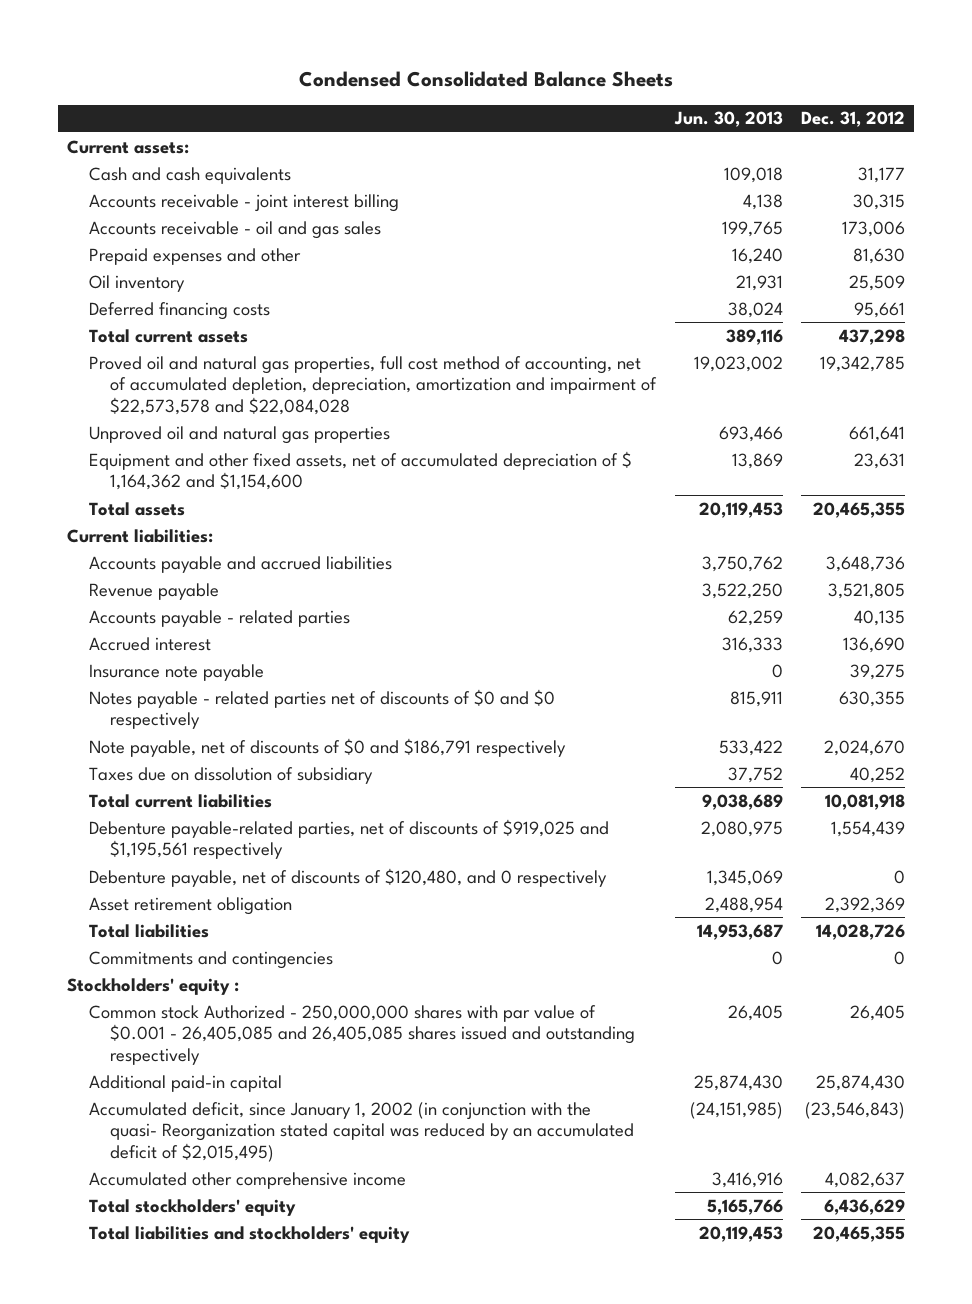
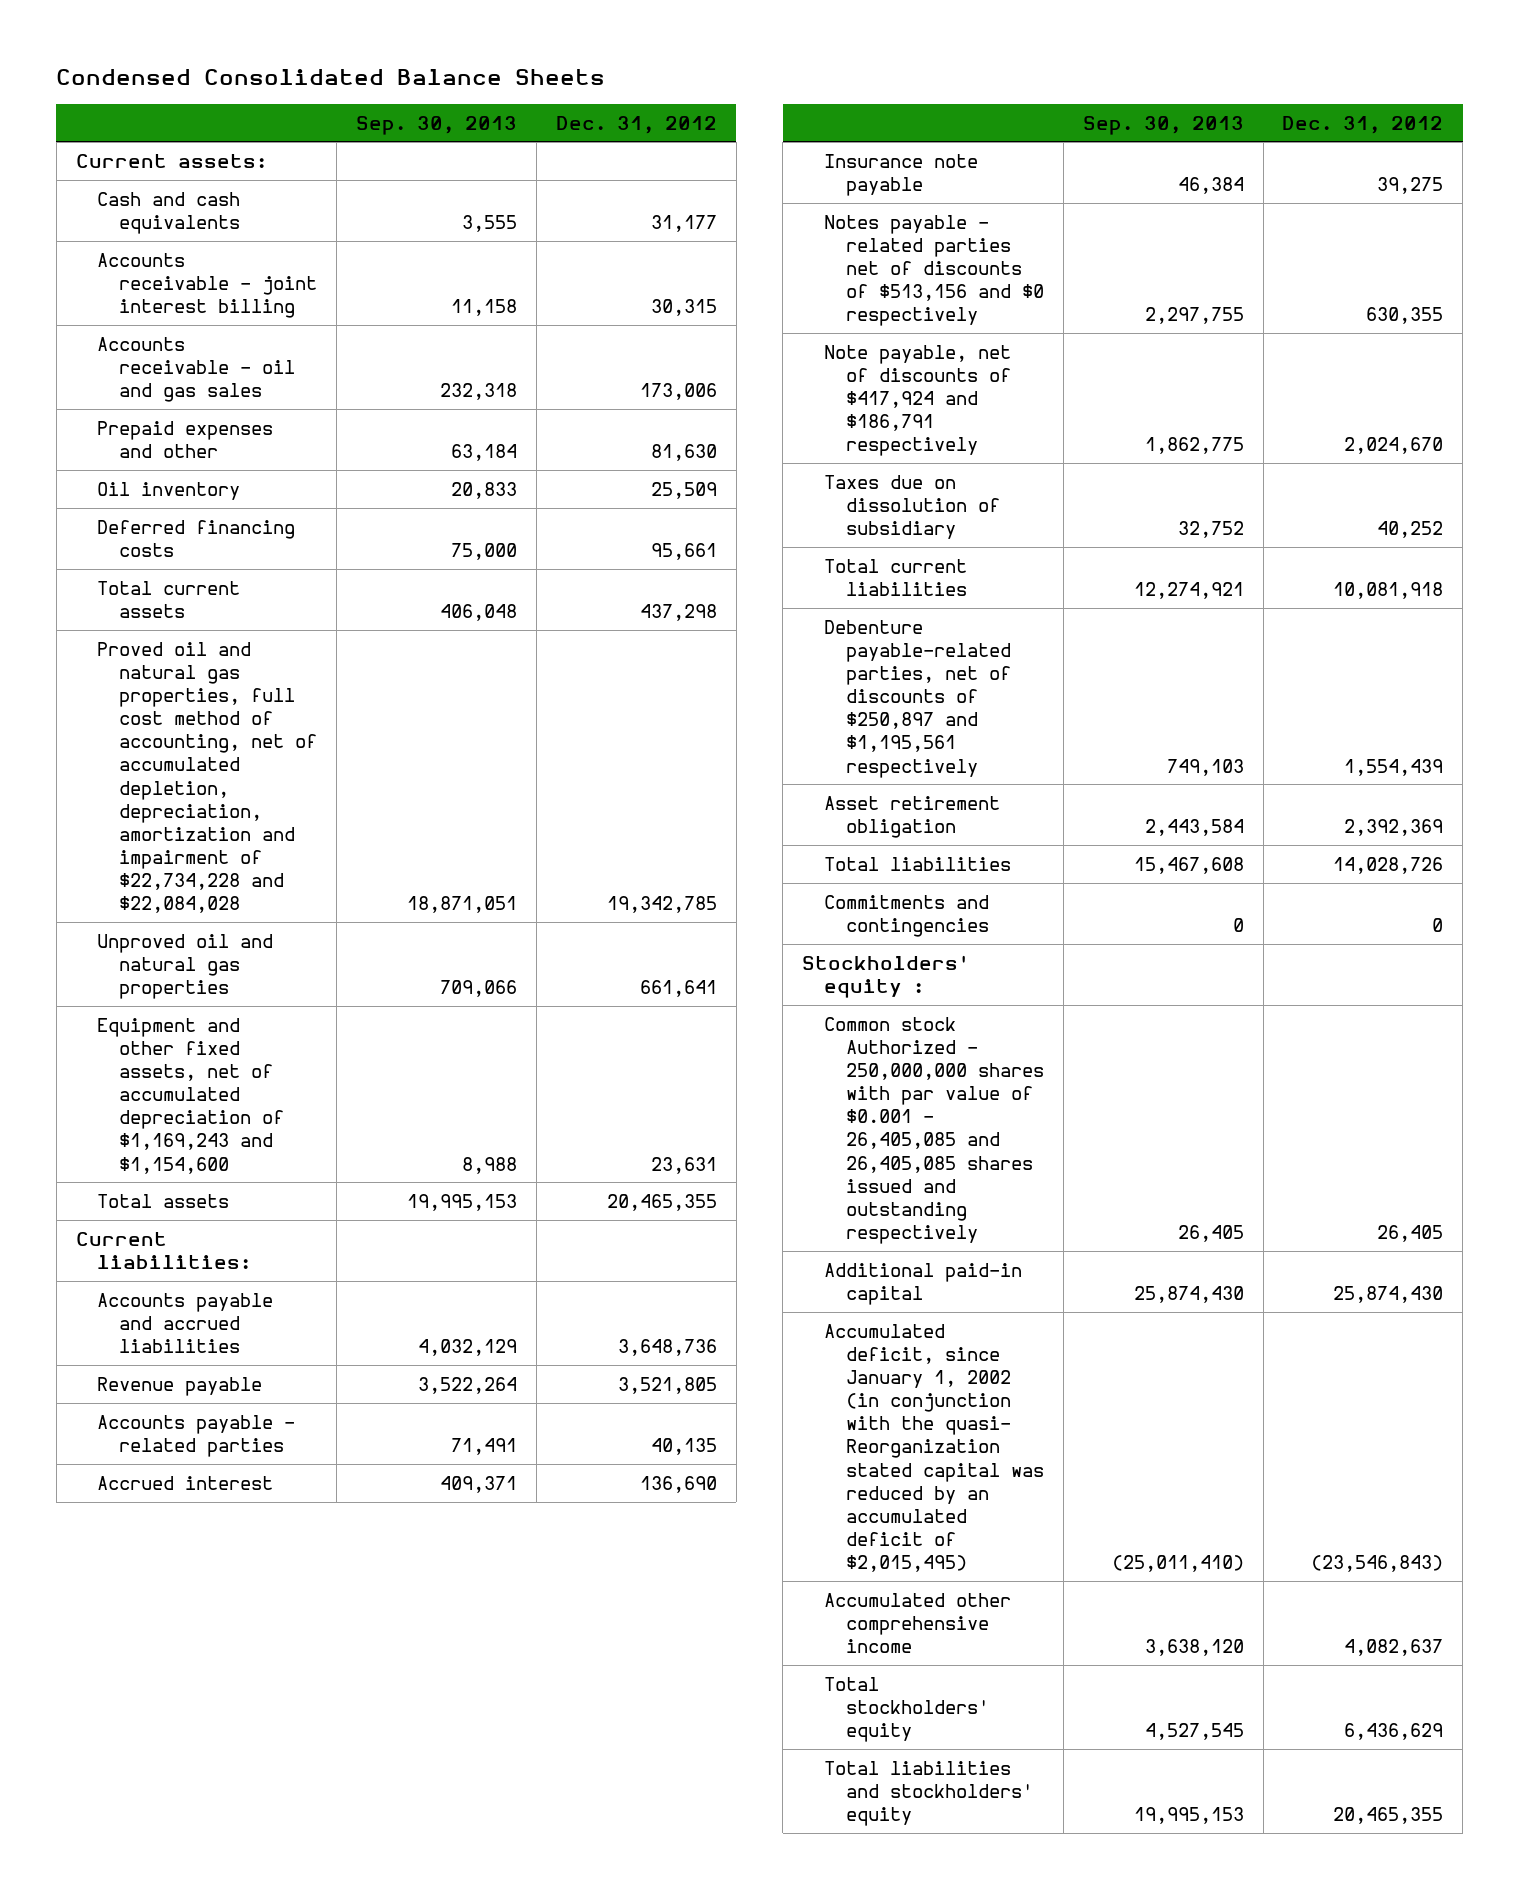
- | Jun. 30, 2013 | Dec. 31, 2012
+ | Sep. 30, 2013 | Dec. 31, 2012
- Proved oil and natural gas properties, full cost method of accounting, net of accumulated depletion, depreciation, amortization and impairment of $22,573,578 and $22,084,028 | 19,023,002 | 19,342,785
+ Proved oil and natural gas properties, full cost method of accounting, net of accumulated depletion, depreciation, amortization and impairment of $22,734,228 and $22,084,028 | 18,871,051 | 19,342,785
- Equipment and other fixed assets, net of accumulated depreciation of $ 1,164,362 and $1,154,600 | 13,869 | 23,631
+ Equipment and other fixed assets, net of accumulated depreciation of $1,169,243 and $1,154,600 | 8,988 | 23,631
- Notes payable - related parties net of discounts of $0 and $0 respectively | 815,911 | 630,355
- Note payable, net of discounts of $0 and $186,791 respectively | 533,422 | 2,024,670
+ Notes payable - related parties net of discounts of $513,156 and $0 respectively | 2,297,755 | 630,355
+ Note payable, net of discounts of $417,924 and $186,791 respectively | 1,862,775 | 2,024,670
- Debenture payable-related parties, net of discounts of $919,025 and $1,195,561 respectively | 2,080,975 | 1,554,439
- Debenture payable, net of discounts of $120,480, and 0 respectively | 1,345,069 | 0
+ Debenture payable-related parties, net of discounts of $250,897 and $1,195,561 respectively | 749,103 | 1,554,439

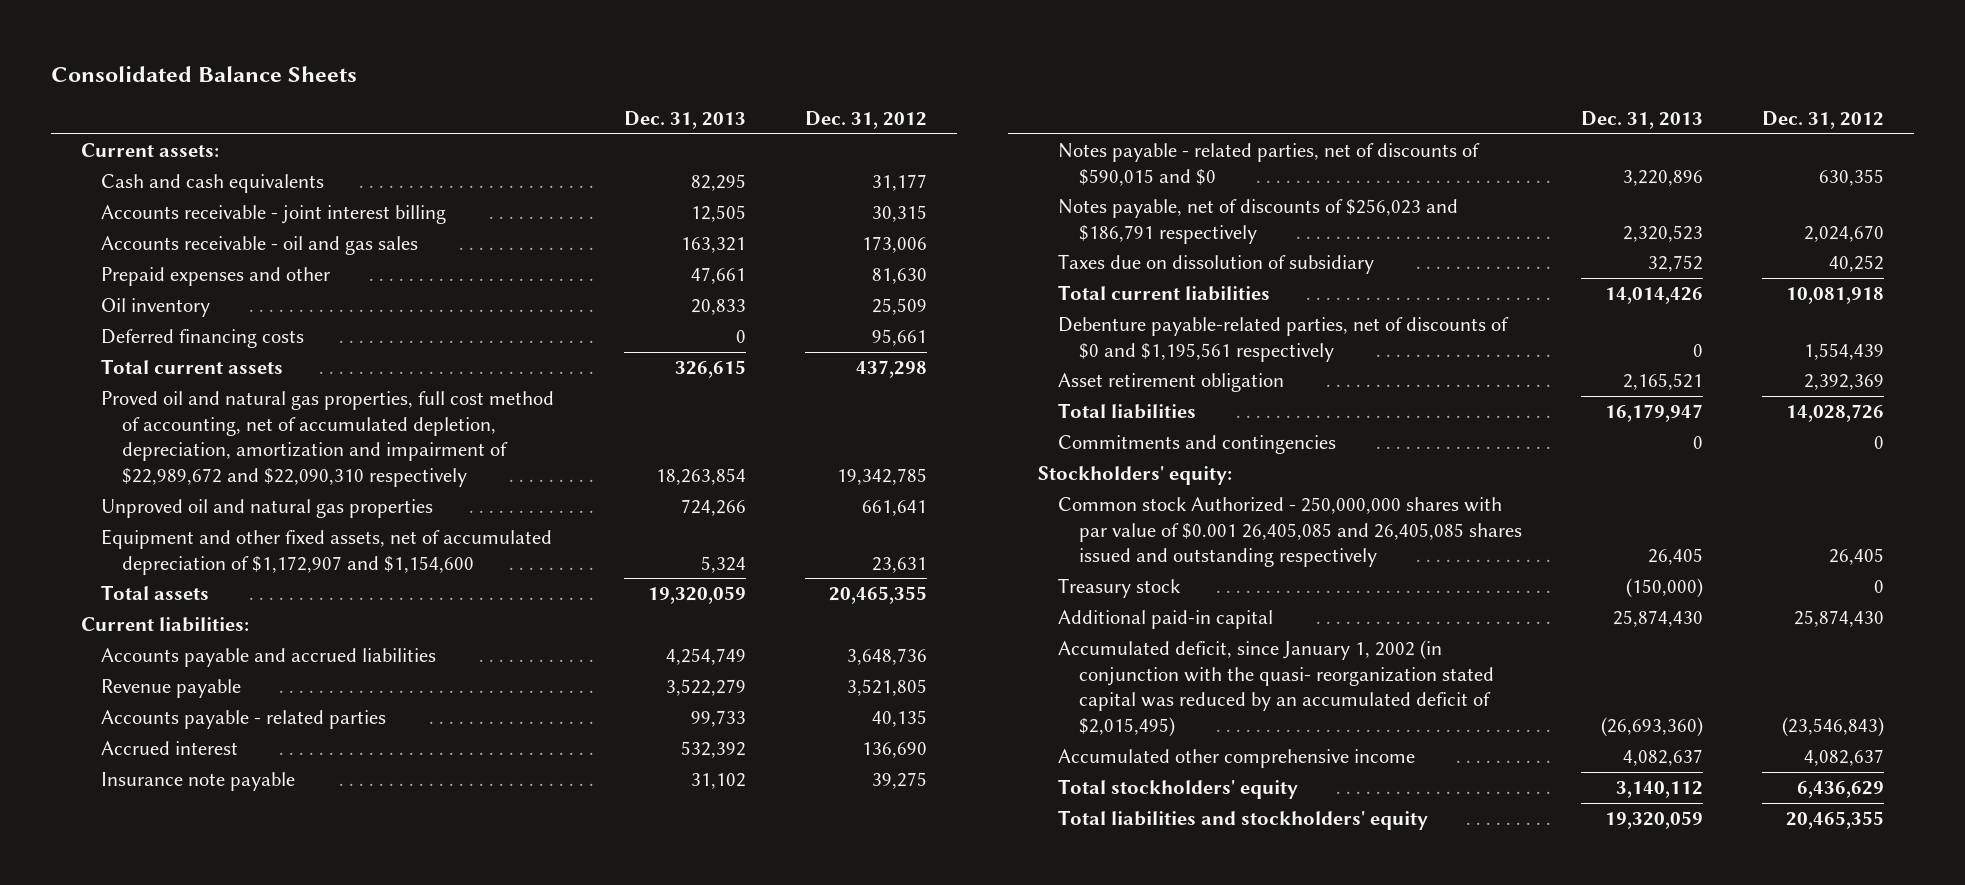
- Condensed Consolidated Balance Sheets
+ Consolidated Balance Sheets
- | Sep. 30, 2013 | Dec. 31, 2012
+ | Dec. 31, 2013 | Dec. 31, 2012
- Proved oil and natural gas properties, full cost method of accounting, net of accumulated depletion, depreciation, amortization and impairment of $22,734,228 and $22,084,028 | 18,871,051 | 19,342,785
+ Proved oil and natural gas properties, full cost method of accounting, net of accumulated depletion, depreciation, amortization and impairment of $22,989,672 and $22,090,310 respectively | 18,263,854 | 19,342,785
- Equipment and other fixed assets, net of accumulated depreciation of $1,169,243 and $1,154,600 | 8,988 | 23,631
+ Equipment and other fixed assets, net of accumulated depreciation of $1,172,907 and $1,154,600 | 5,324 | 23,631
- Notes payable - related parties net of discounts of $513,156 and $0 respectively | 2,297,755 | 630,355
- Note payable, net of discounts of $417,924 and $186,791 respectively | 1,862,775 | 2,024,670
+ Notes payable - related parties, net of discounts of $590,015 and $0 | 3,220,896 | 630,355
+ Notes payable, net of discounts of $256,023 and $186,791 respectively | 2,320,523 | 2,024,670
- Debenture payable-related parties, net of discounts of $250,897 and $1,195,561 respectively | 749,103 | 1,554,439
+ Debenture payable-related parties, net of discounts of $0 and $1,195,561 respectively | 0 | 1,554,439
- Stockholders' equity :
- Common stock Authorized - 250,000,000 shares with par value of $0.001 - 26,405,085 and 26,405,085 shares issued and outstanding respectively | 26,405 | 26,405
+ Stockholders' equity:
+ Common stock Authorized - 250,000,000 shares with par value of $0.001 26,405,085 and 26,405,085 shares issued and outstanding respectively | 26,405 | 26,405
+ Treasury stock | (150,000) | 0
- Accumulated deficit, since January 1, 2002 (in conjunction with the quasi- Reorganization stated capital was reduced by an accumulated deficit of $2,015,495) | (25,011,410) | (23,546,843)
+ Accumulated deficit, since January 1, 2002 (in conjunction with the quasi- reorganization stated capital was reduced by an accumulated deficit of $2,015,495) | (26,693,360) | (23,546,843)

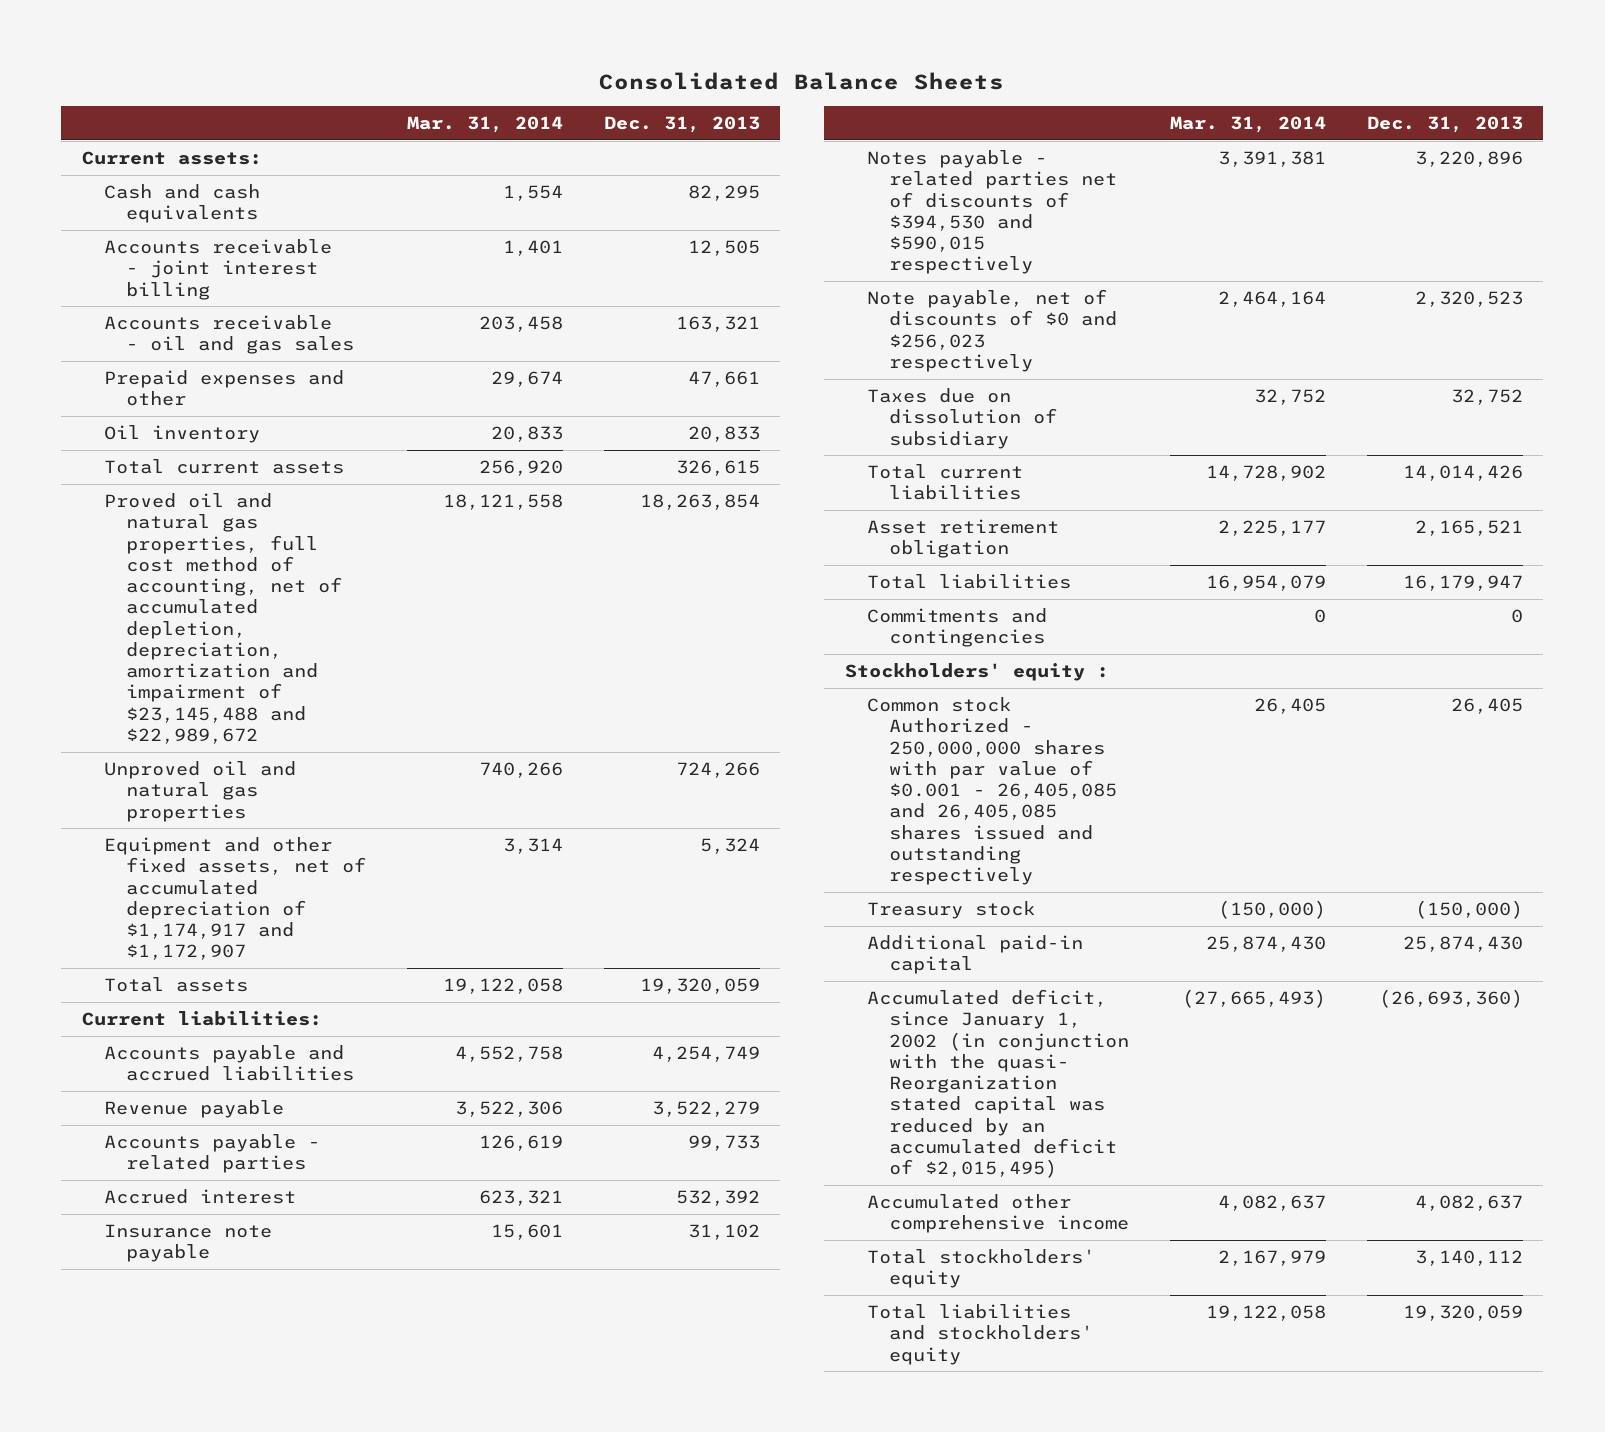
- | Dec. 31, 2013 | Dec. 31, 2012
+ | Mar. 31, 2014 | Dec. 31, 2013
- Deferred financing costs | 0 | 95,661
- Proved oil and natural gas properties, full cost method of accounting, net of accumulated depletion, depreciation, amortization and impairment of $22,989,672 and $22,090,310 respectively | 18,263,854 | 19,342,785
+ Proved oil and natural gas properties, full cost method of accounting, net of accumulated depletion, depreciation, amortization and impairment of $23,145,488 and $22,989,672 | 18,121,558 | 18,263,854
- Equipment and other fixed assets, net of accumulated depreciation of $1,172,907 and $1,154,600 | 5,324 | 23,631
+ Equipment and other fixed assets, net of accumulated depreciation of $1,174,917 and $1,172,907 | 3,314 | 5,324
- Notes payable - related parties, net of discounts of $590,015 and $0 | 3,220,896 | 630,355
- Notes payable, net of discounts of $256,023 and $186,791 respectively | 2,320,523 | 2,024,670
+ Notes payable - related parties net of discounts of $394,530 and $590,015 respectively | 3,391,381 | 3,220,896
+ Note payable, net of discounts of $0 and $256,023 respectively | 2,464,164 | 2,320,523
- Debenture payable-related parties, net of discounts of $0 and $1,195,561 respectively | 0 | 1,554,439
- Stockholders' equity:
- Common stock Authorized - 250,000,000 shares with par value of $0.001 26,405,085 and 26,405,085 shares issued and outstanding respectively | 26,405 | 26,405
+ Stockholders' equity :
+ Common stock Authorized - 250,000,000 shares with par value of $0.001 - 26,405,085 and 26,405,085 shares issued and outstanding respectively | 26,405 | 26,405
- Accumulated deficit, since January 1, 2002 (in conjunction with the quasi- reorganization stated capital was reduced by an accumulated deficit of $2,015,495) | (26,693,360) | (23,546,843)
+ Accumulated deficit, since January 1, 2002 (in conjunction with the quasi- Reorganization stated capital was reduced by an accumulated deficit of $2,015,495) | (27,665,493) | (26,693,360)

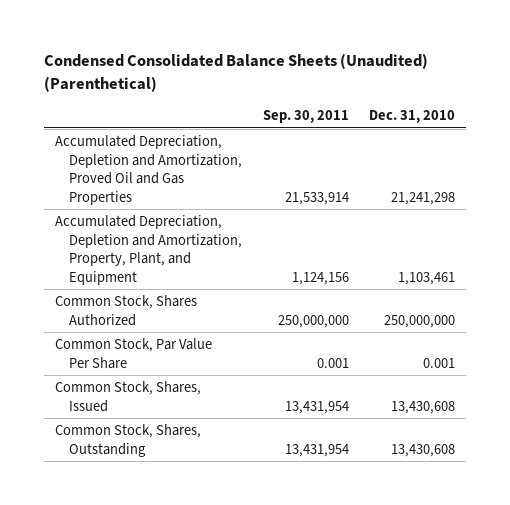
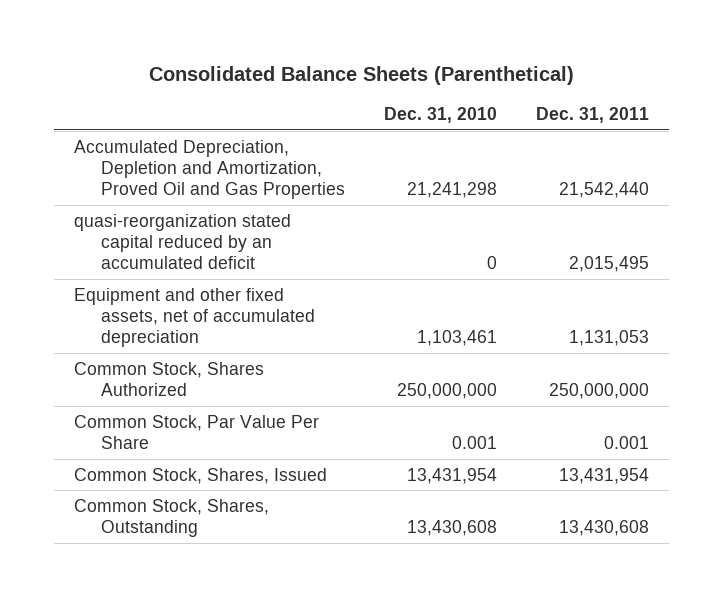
- Condensed Consolidated Balance Sheets (Unaudited) (Parenthetical)
+ Consolidated Balance Sheets (Parenthetical)
- | Sep. 30, 2011 | Dec. 31, 2010
+ | Dec. 31, 2010 | Dec. 31, 2011
- Accumulated Depreciation, Depletion and Amortization, Property, Plant, and Equipment | 1,124,156 | 1,103,461
+ quasi-reorganization stated capital reduced by an accumulated deficit | 0 | 2,015,495
+ Equipment and other fixed assets, net of accumulated depreciation | 1,103,461 | 1,131,053
- Common Stock, Shares, Issued | 13,431,954 | 13,430,608
+ Common Stock, Shares, Issued | 13,431,954 | 13,431,954

